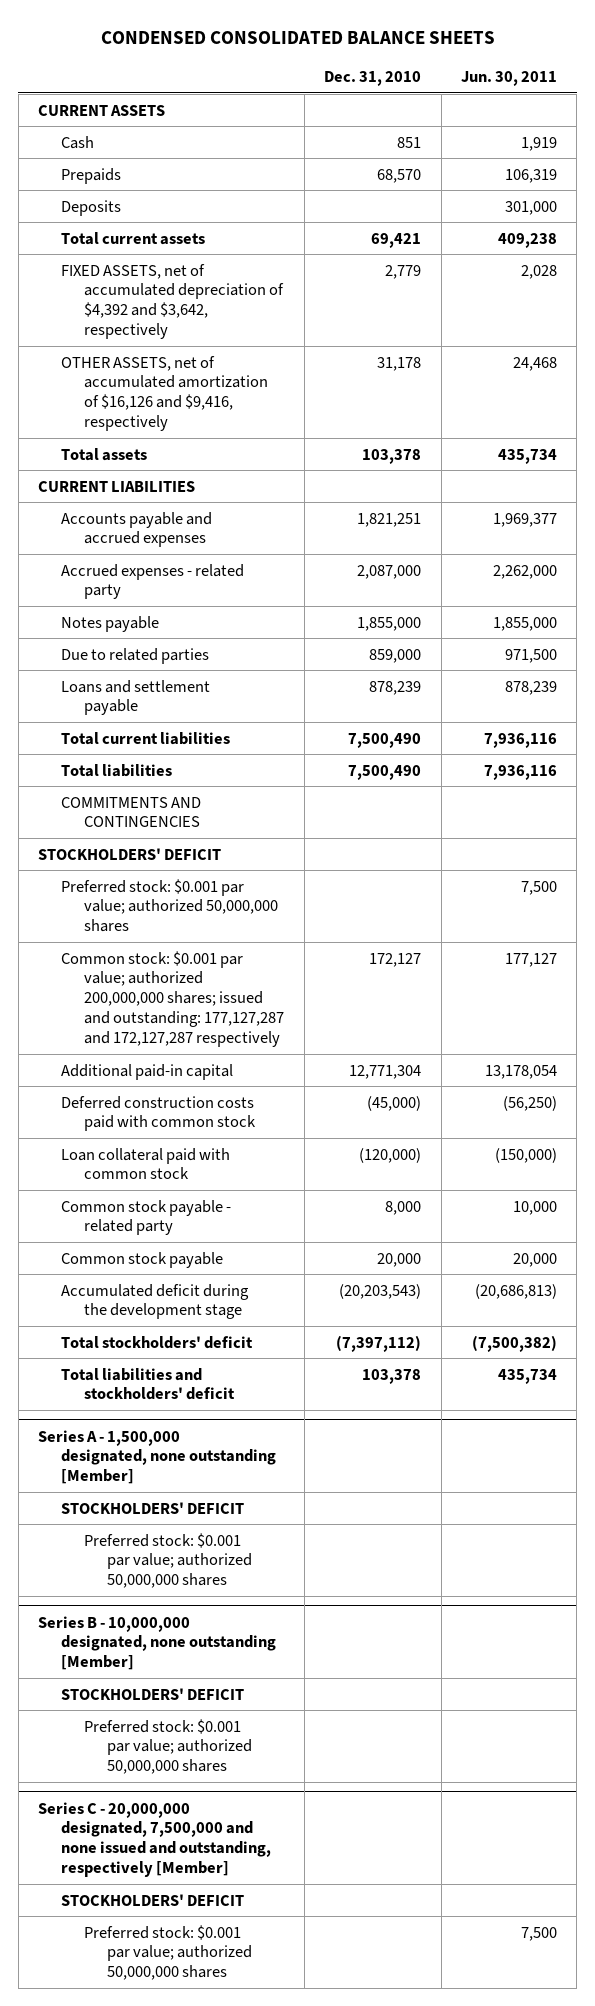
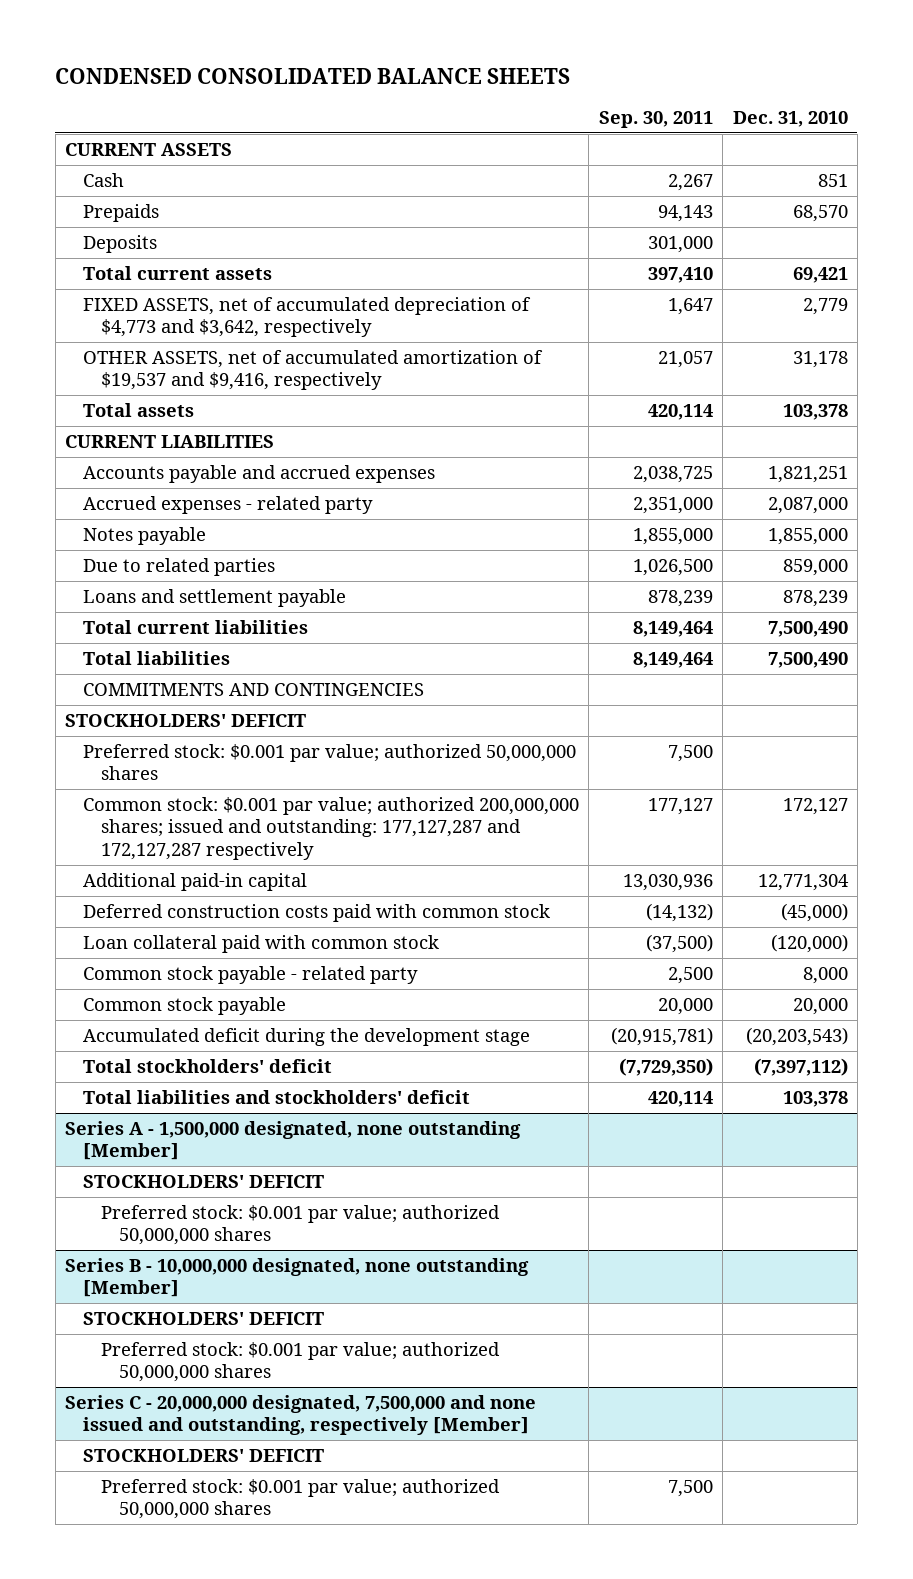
- | Dec. 31, 2010 | Jun. 30, 2011
+ | Sep. 30, 2011 | Dec. 31, 2010
- FIXED ASSETS, net of accumulated depreciation of $4,392 and $3,642, respectively | 2,779 | 2,028
- OTHER ASSETS, net of accumulated amortization of $16,126 and $9,416, respectively | 31,178 | 24,468
+ FIXED ASSETS, net of accumulated depreciation of $4,773 and $3,642, respectively | 1,647 | 2,779
+ OTHER ASSETS, net of accumulated amortization of $19,537 and $9,416, respectively | 21,057 | 31,178

